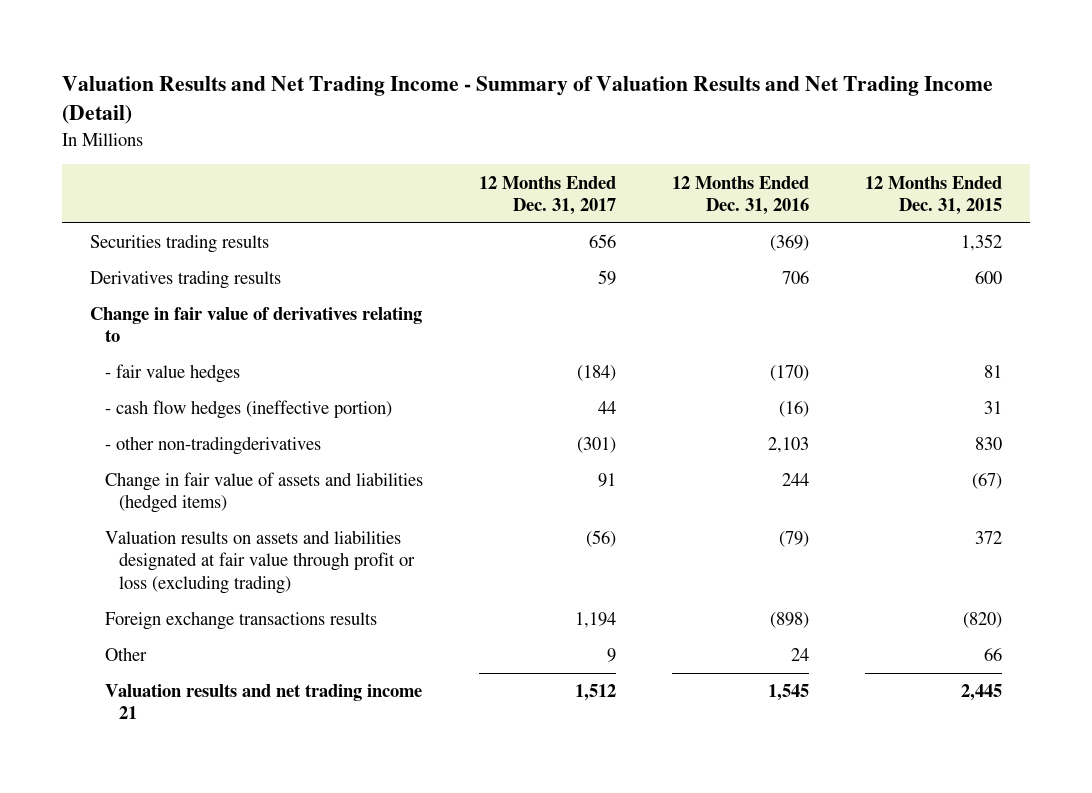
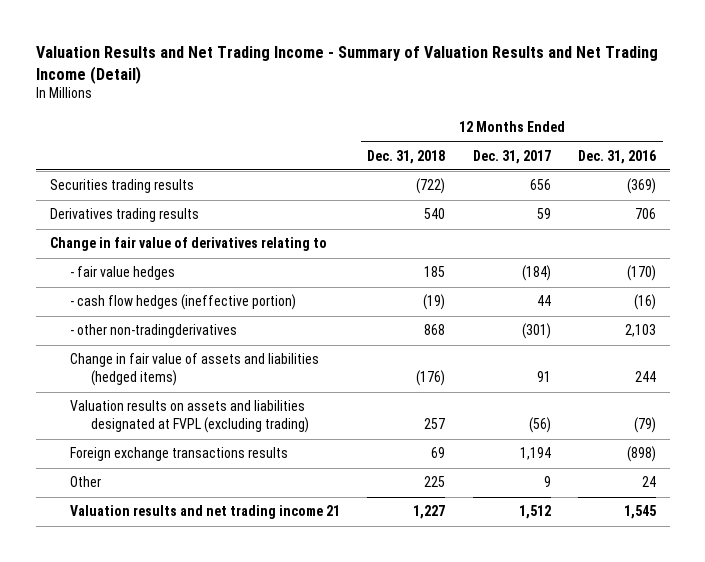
- | 12 Months Ended Dec. 31, 2017 | 12 Months Ended Dec. 31, 2016 | 12 Months Ended Dec. 31, 2015
+ | 12 Months Ended Dec. 31, 2018 | 12 Months Ended Dec. 31, 2017 | 12 Months Ended Dec. 31, 2016
- Valuation results on assets and liabilities designated at fair value through profit or loss (excluding trading) | (56) | (79) | 372
+ Valuation results on assets and liabilities designated at FVPL (excluding trading) | 257 | (56) | (79)

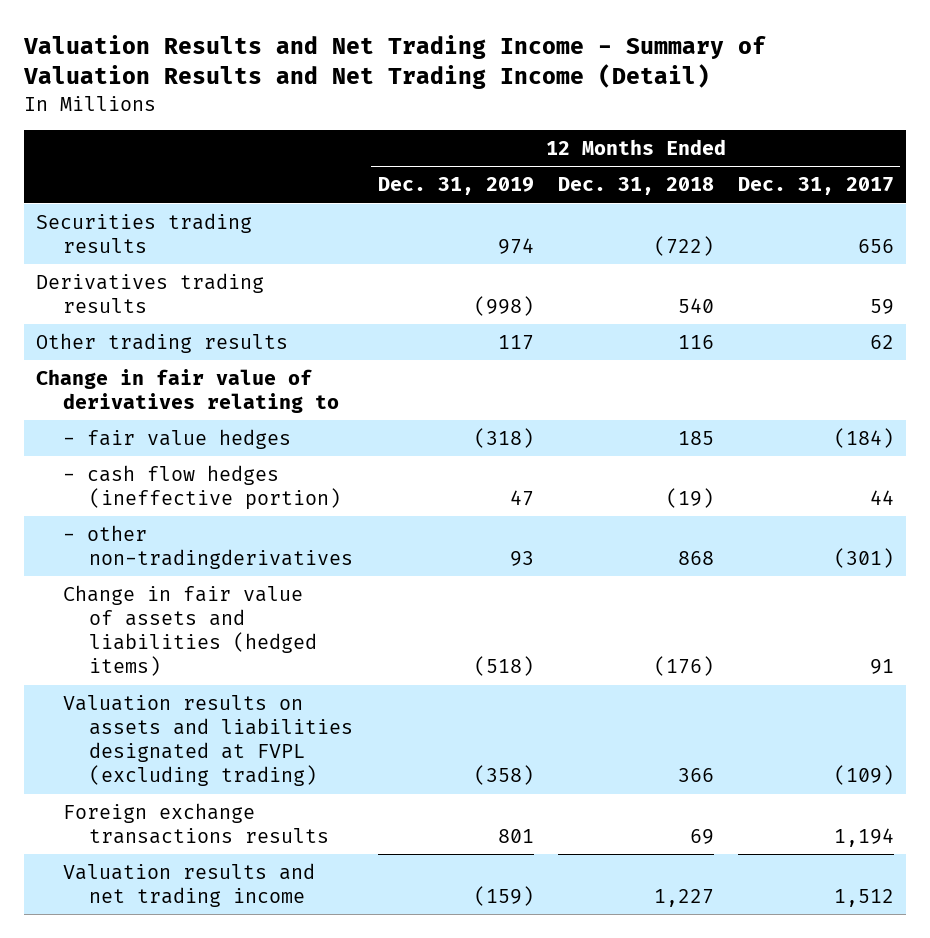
- | 12 Months Ended Dec. 31, 2018 | 12 Months Ended Dec. 31, 2017 | 12 Months Ended Dec. 31, 2016
+ | 12 Months Ended Dec. 31, 2019 | 12 Months Ended Dec. 31, 2018 | 12 Months Ended Dec. 31, 2017
+ Other trading results | 117 | 116 | 62
- Valuation results on assets and liabilities designated at FVPL (excluding trading) | 257 | (56) | (79)
+ Valuation results on assets and liabilities designated at FVPL (excluding trading) | (358) | 366 | (109)
- Other | 225 | 9 | 24
- Valuation results and net trading income 21 | 1,227 | 1,512 | 1,545
+ Valuation results and net trading income | (159) | 1,227 | 1,512

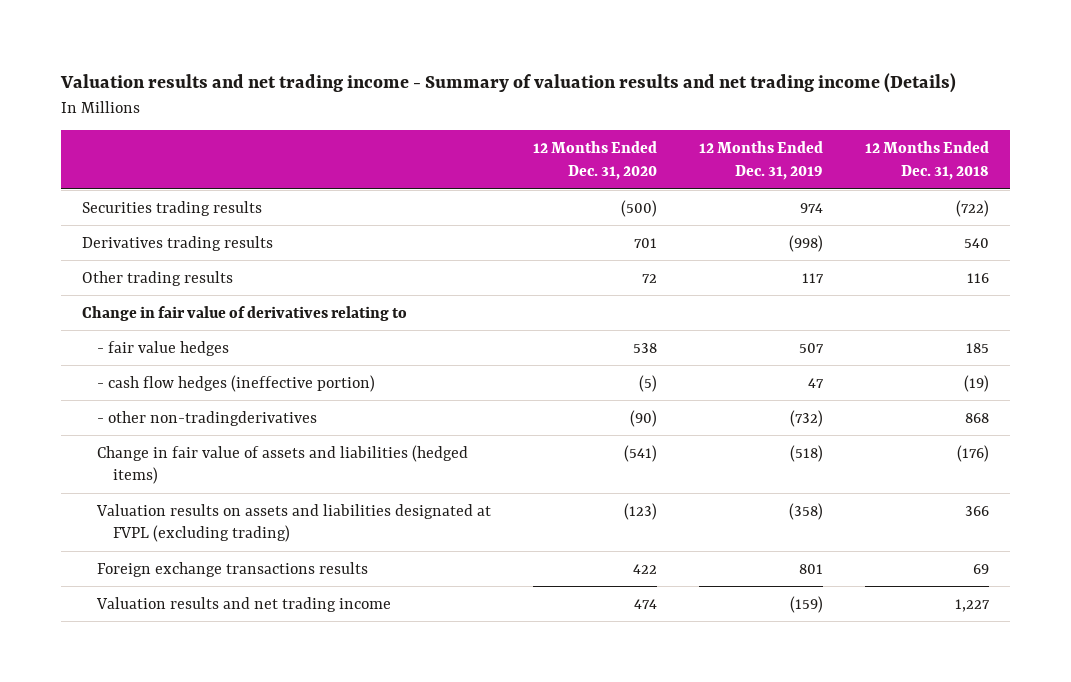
- Valuation Results and Net Trading Income - Summary of Valuation Results and Net Trading Income (Detail)
+ Valuation results and net trading income - Summary of valuation results and net trading income (Details)
- | 12 Months Ended Dec. 31, 2019 | 12 Months Ended Dec. 31, 2018 | 12 Months Ended Dec. 31, 2017
+ | 12 Months Ended Dec. 31, 2020 | 12 Months Ended Dec. 31, 2019 | 12 Months Ended Dec. 31, 2018
- - fair value hedges | (318) | 185 | (184)
+ - fair value hedges | 538 | 507 | 185
- - other non-tradingderivatives | 93 | 868 | (301)
+ - other non-tradingderivatives | (90) | (732) | 868

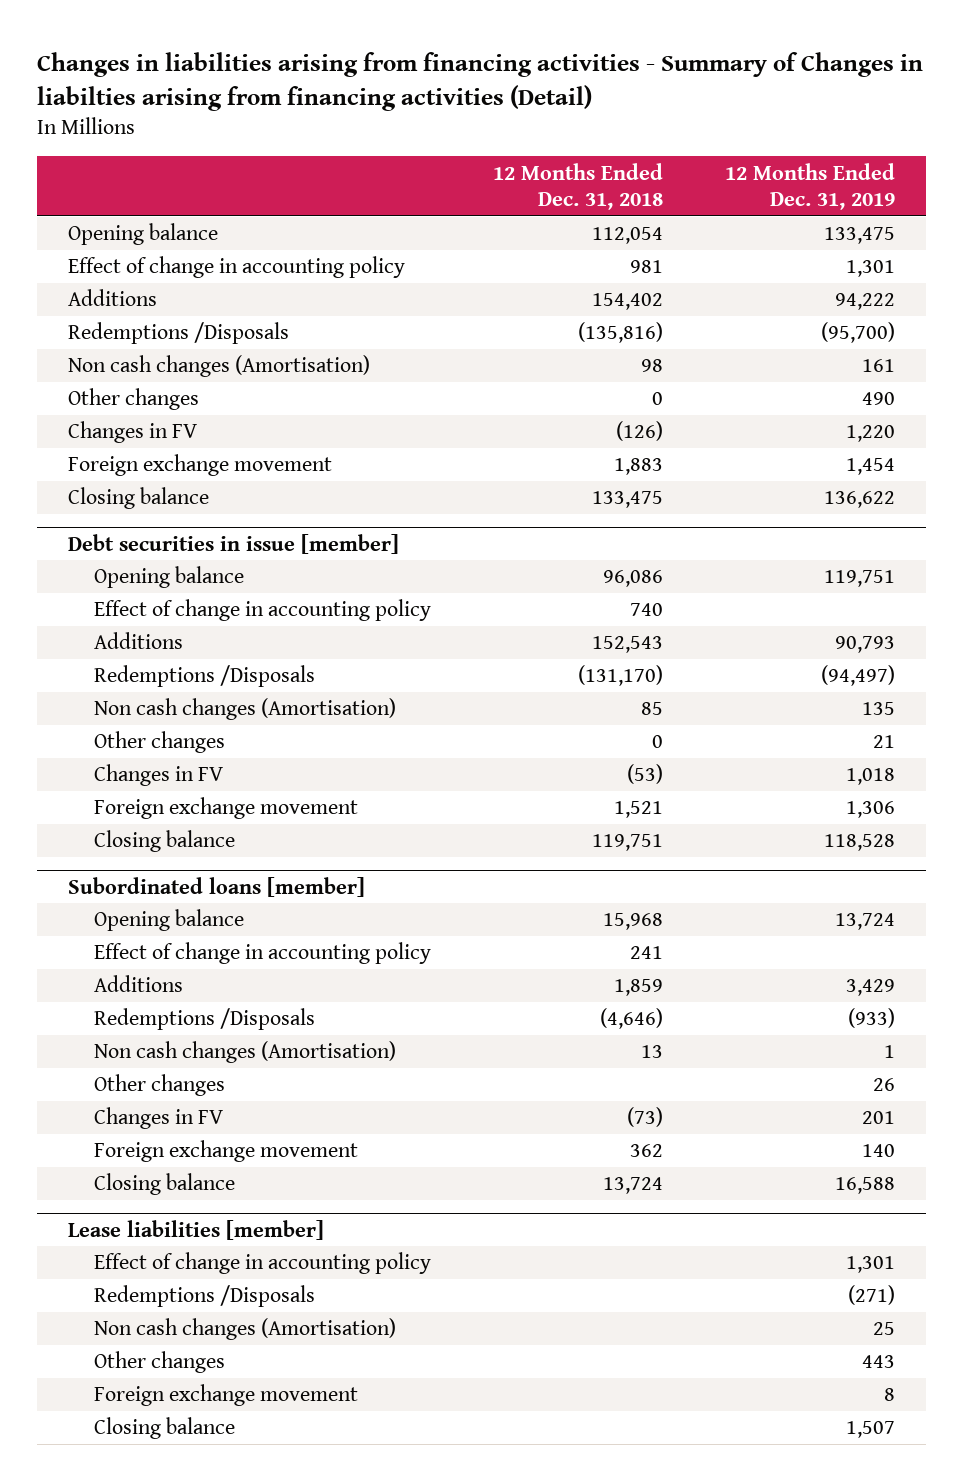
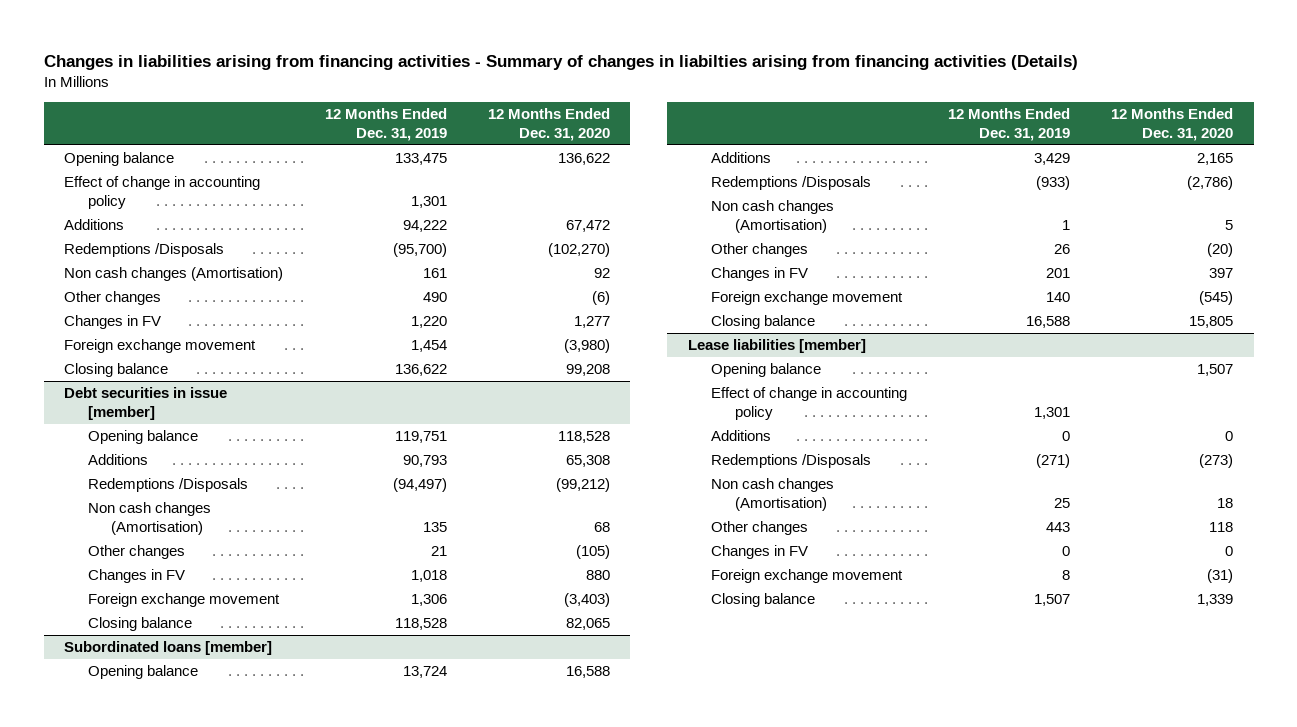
- Changes in liabilities arising from financing activities - Summary of Changes in liabilties arising from financing activities (Detail)
+ Changes in liabilities arising from financing activities - Summary of changes in liabilties arising from financing activities (Details)
- | 12 Months Ended Dec. 31, 2018 | 12 Months Ended Dec. 31, 2019
+ | 12 Months Ended Dec. 31, 2019 | 12 Months Ended Dec. 31, 2020
@ Debt securities in issue [member]
- Effect of change in accounting policy | 740 |
@ Subordinated loans [member]
- Effect of change in accounting policy | 241 |
@ Lease liabilities [member]
+ Opening balance | | 1,507
+ Additions | 0 | 0
+ Changes in FV | 0 | 0

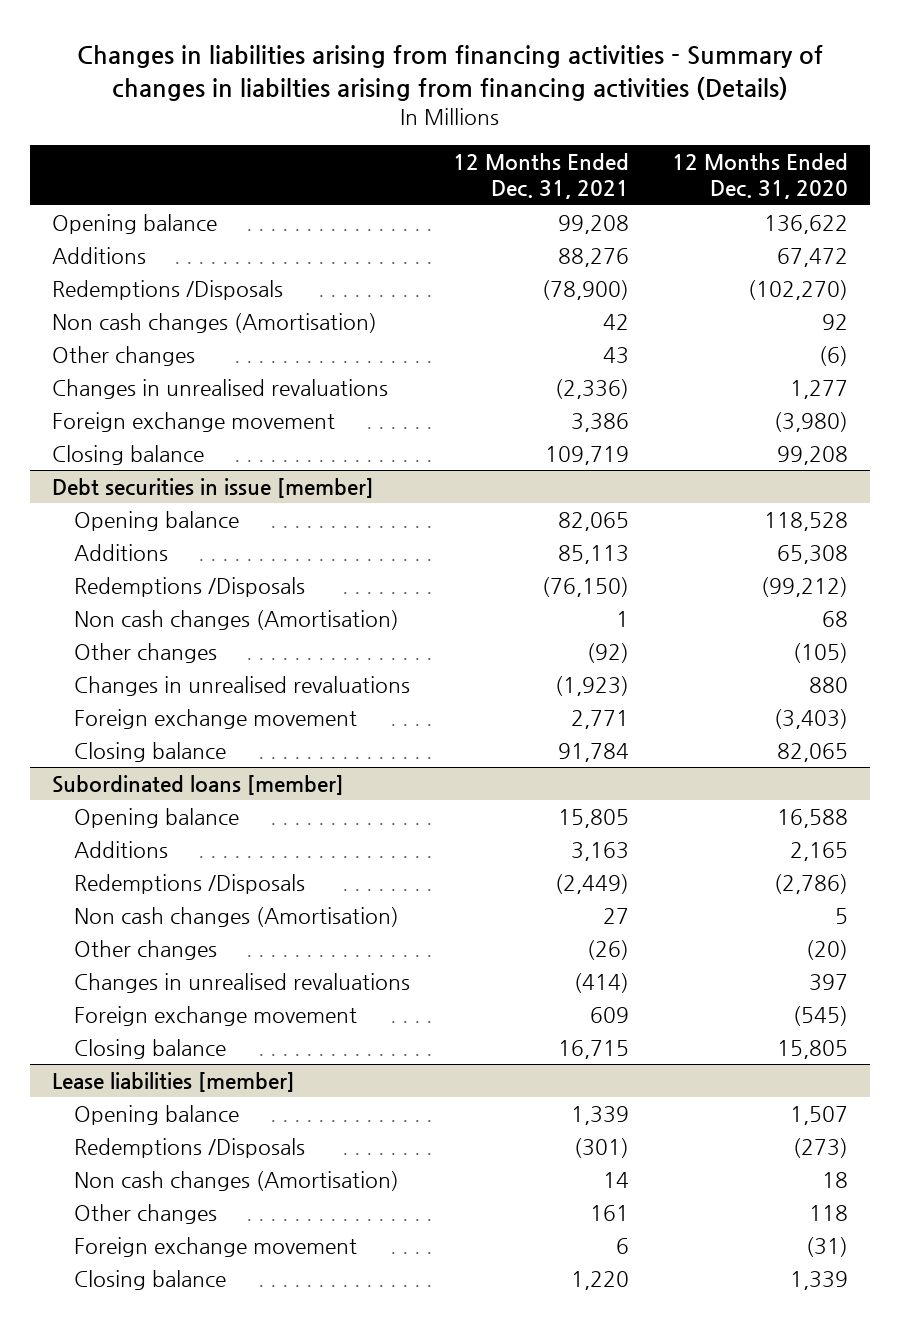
- | 12 Months Ended Dec. 31, 2019 | 12 Months Ended Dec. 31, 2020
+ | 12 Months Ended Dec. 31, 2021 | 12 Months Ended Dec. 31, 2020
- Effect of change in accounting policy | 1,301 |
- Changes in FV | 1,220 | 1,277
+ Changes in unrealised revaluations | (2,336) | 1,277
@ Debt securities in issue [member]
- Changes in FV | 1,018 | 880
+ Changes in unrealised revaluations | (1,923) | 880
@ Subordinated loans [member]
- Changes in FV | 201 | 397
+ Changes in unrealised revaluations | (414) | 397
@ Lease liabilities [member]
- Effect of change in accounting policy | 1,301 |
- Additions | 0 | 0
- Changes in FV | 0 | 0

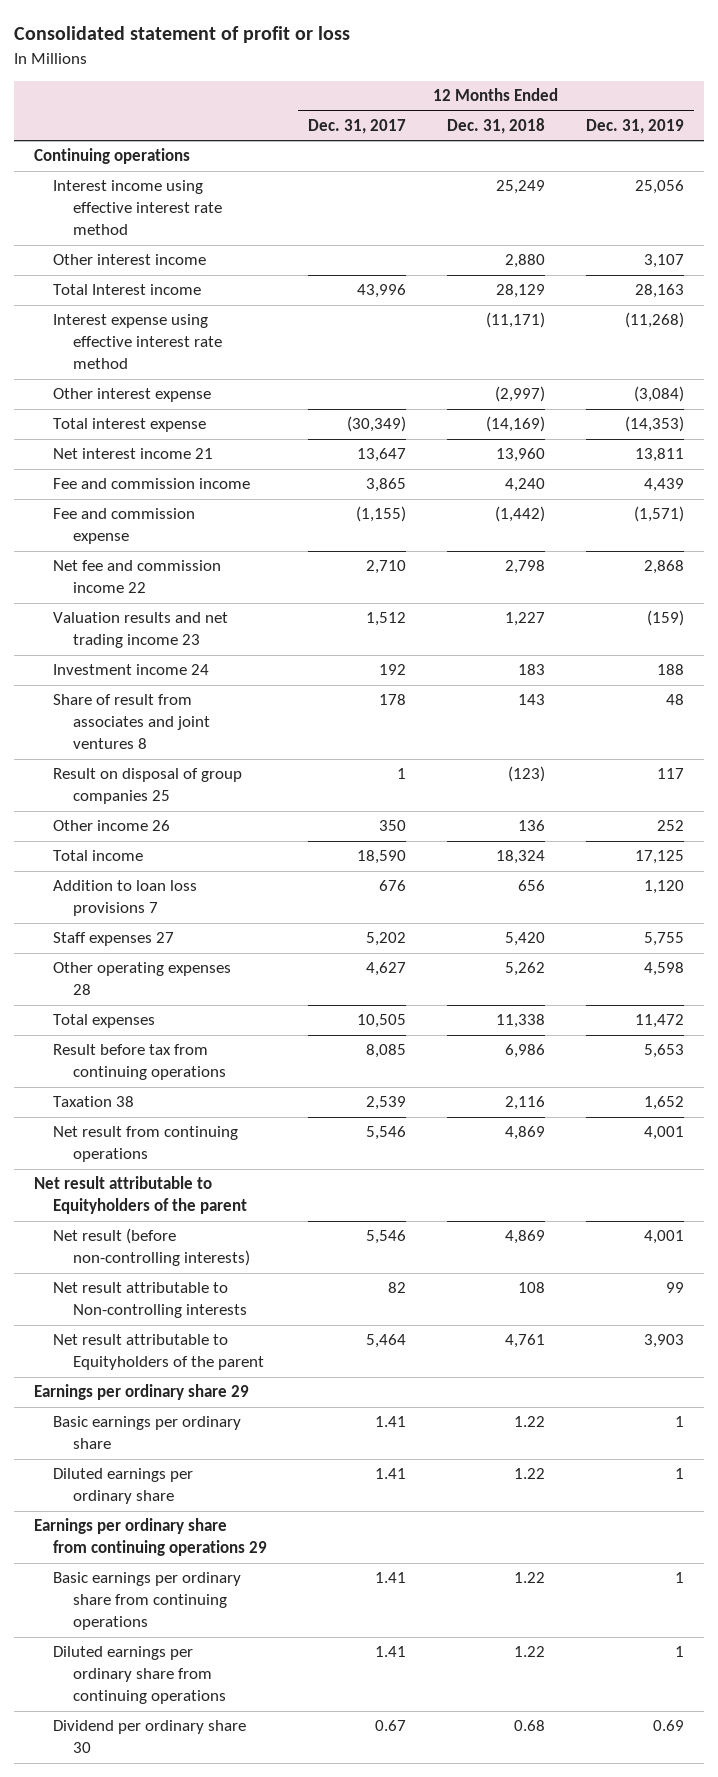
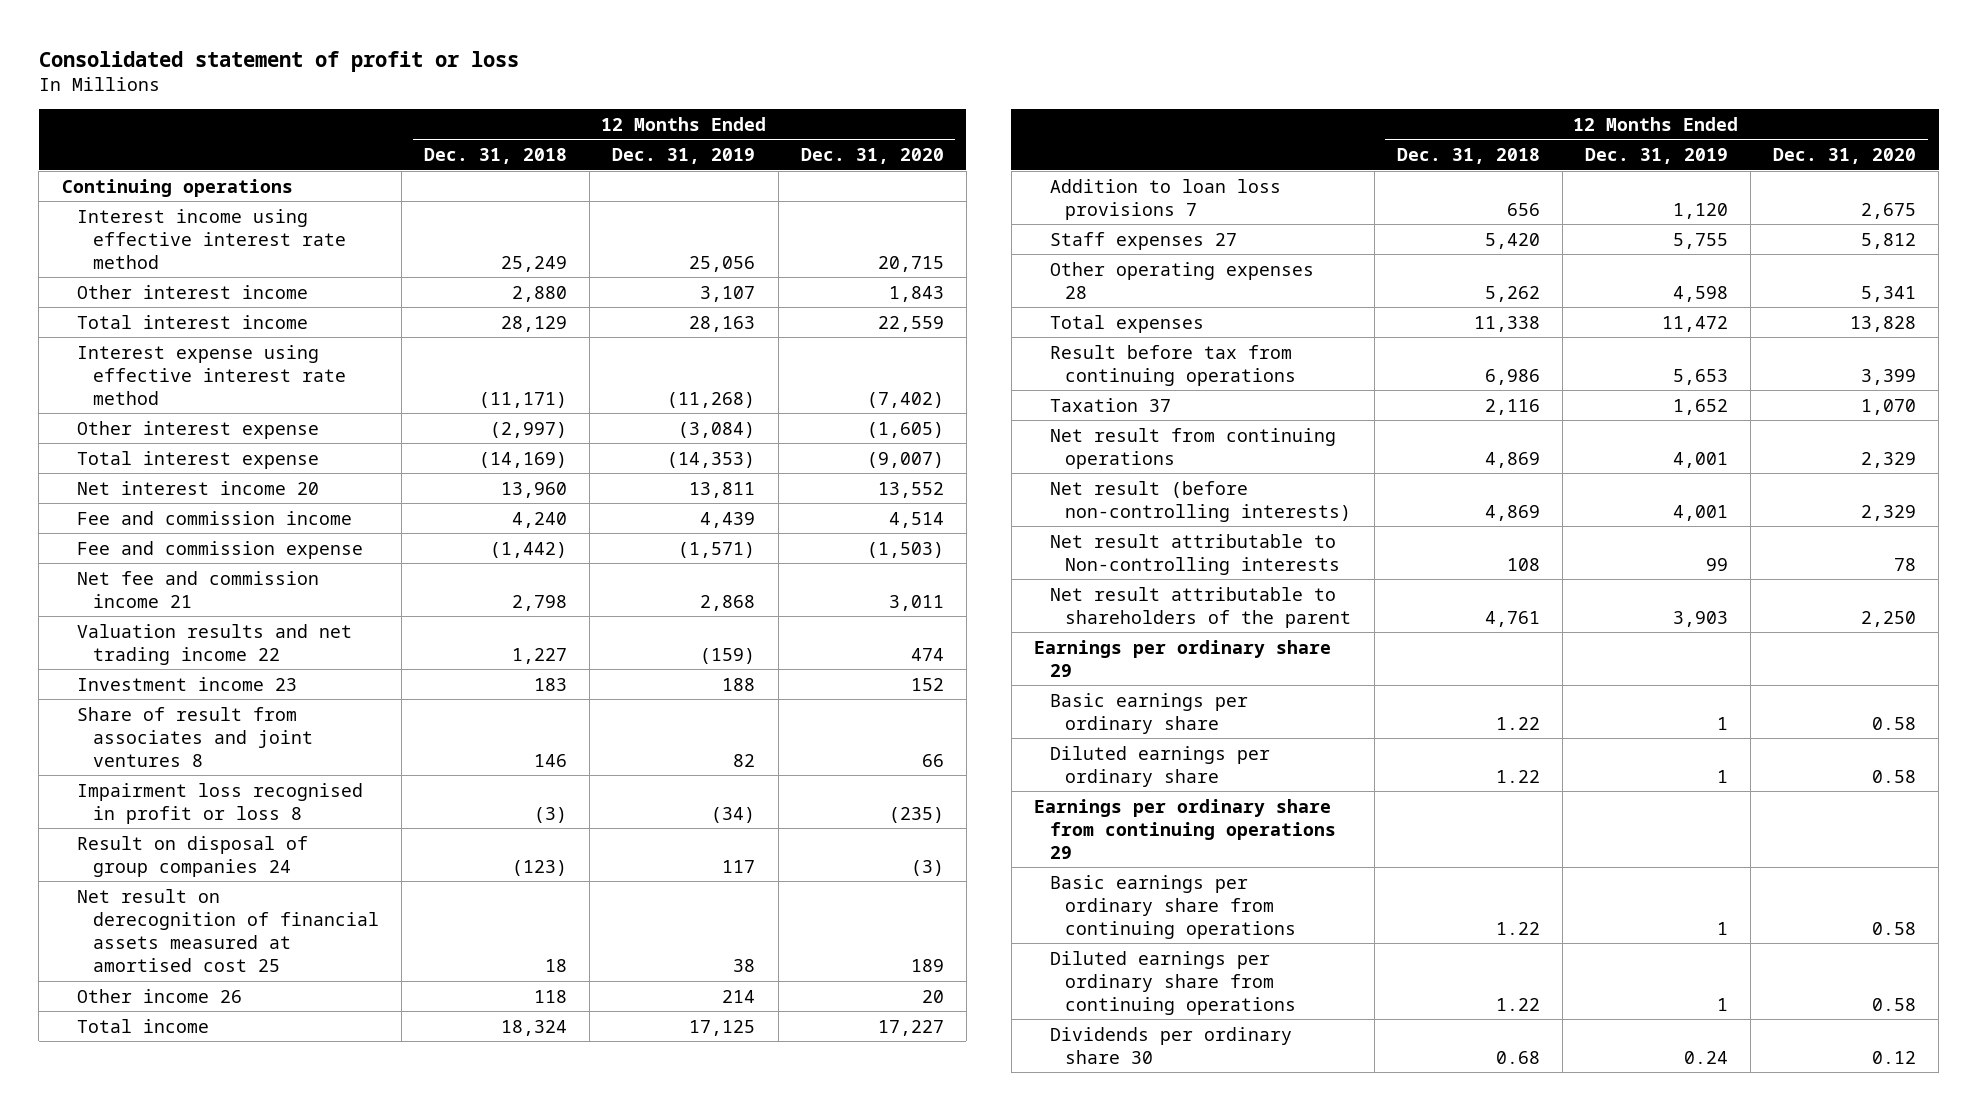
- | 12 Months Ended Dec. 31, 2017 | 12 Months Ended Dec. 31, 2018 | 12 Months Ended Dec. 31, 2019
+ | 12 Months Ended Dec. 31, 2018 | 12 Months Ended Dec. 31, 2019 | 12 Months Ended Dec. 31, 2020
- Total Interest income | 43,996 | 28,129 | 28,163
+ Total interest income | 28,129 | 28,163 | 22,559
- Net interest income 21 | 13,647 | 13,960 | 13,811
+ Net interest income 20 | 13,960 | 13,811 | 13,552
- Net fee and commission income 22 | 2,710 | 2,798 | 2,868
- Valuation results and net trading income 23 | 1,512 | 1,227 | (159)
- Investment income 24 | 192 | 183 | 188
- Share of result from associates and joint ventures 8 | 178 | 143 | 48
- Result on disposal of group companies 25 | 1 | (123) | 117
- Other income 26 | 350 | 136 | 252
+ Net fee and commission income 21 | 2,798 | 2,868 | 3,011
+ Valuation results and net trading income 22 | 1,227 | (159) | 474
+ Investment income 23 | 183 | 188 | 152
+ Share of result from associates and joint ventures 8 | 146 | 82 | 66
+ Impairment loss recognised in profit or loss 8 | (3) | (34) | (235)
+ Result on disposal of group companies 24 | (123) | 117 | (3)
+ Net result on derecognition of financial assets measured at amortised cost 25 | 18 | 38 | 189
+ Other income 26 | 118 | 214 | 20
- Taxation 38 | 2,539 | 2,116 | 1,652
+ Taxation 37 | 2,116 | 1,652 | 1,070
- Net result attributable to Equityholders of the parent
- Net result attributable to Equityholders of the parent | 5,464 | 4,761 | 3,903
+ Net result attributable to shareholders of the parent | 4,761 | 3,903 | 2,250
- Dividend per ordinary share 30 | 0.67 | 0.68 | 0.69
+ Dividends per ordinary share 30 | 0.68 | 0.24 | 0.12

